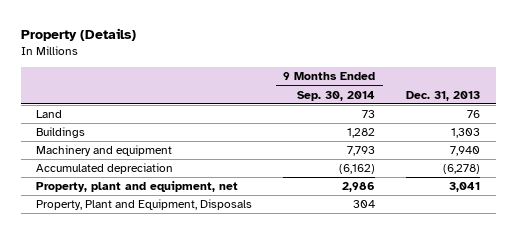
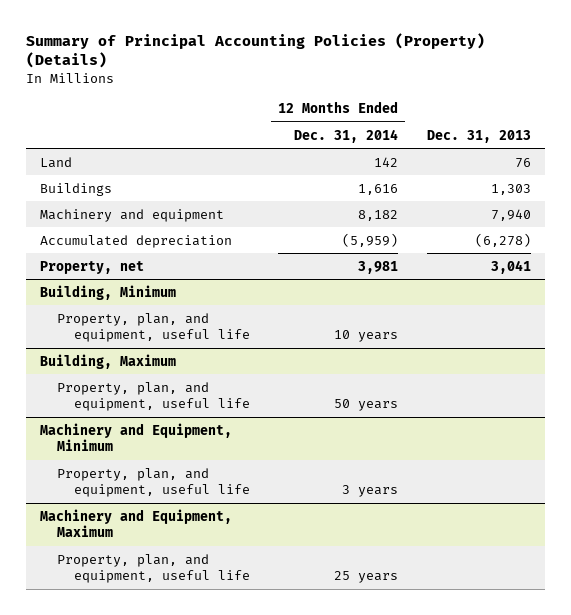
- Property (Details)
+ Summary of Principal Accounting Policies (Property) (Details)
- | 9 Months Ended Sep. 30, 2014 | Dec. 31, 2013
+ | 12 Months Ended Dec. 31, 2014 | Dec. 31, 2013
- Property, plant and equipment, net | 2,986 | 3,041
- Property, Plant and Equipment, Disposals | 304 |
+ Property, net | 3,981 | 3,041
+ Building, Minimum
+ Property, plan, and equipment, useful life | 10 years |
+ Building, Maximum
+ Property, plan, and equipment, useful life | 50 years |
+ Machinery and Equipment, Minimum
+ Property, plan, and equipment, useful life | 3 years |
+ Machinery and Equipment, Maximum
+ Property, plan, and equipment, useful life | 25 years |

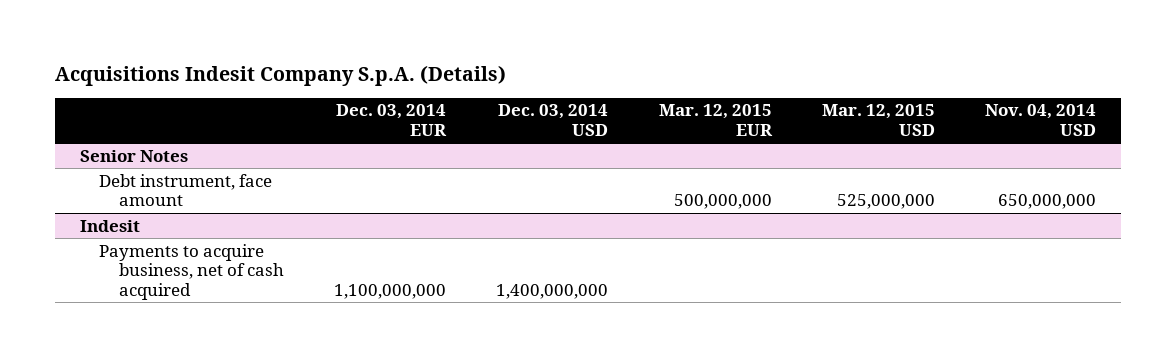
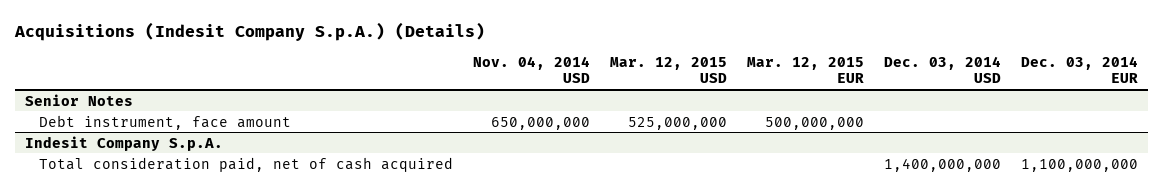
- Acquisitions Indesit Company S.p.A. (Details)
+ Acquisitions (Indesit Company S.p.A.) (Details)
- | Dec. 03, 2014 EUR | Dec. 03, 2014 USD | Mar. 12, 2015 EUR | Mar. 12, 2015 USD | Nov. 04, 2014 USD
+ | Nov. 04, 2014 USD | Mar. 12, 2015 USD | Mar. 12, 2015 EUR | Dec. 03, 2014 USD | Dec. 03, 2014 EUR
- Indesit
- Payments to acquire business, net of cash acquired | 1,100,000,000 | 1,400,000,000 | | |
+ Indesit Company S.p.A.
+ Total consideration paid, net of cash acquired | | | | 1,400,000,000 | 1,100,000,000

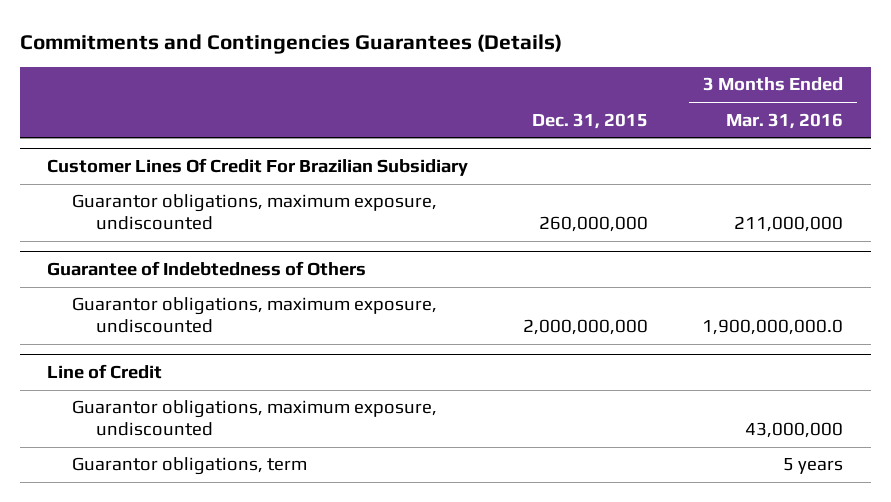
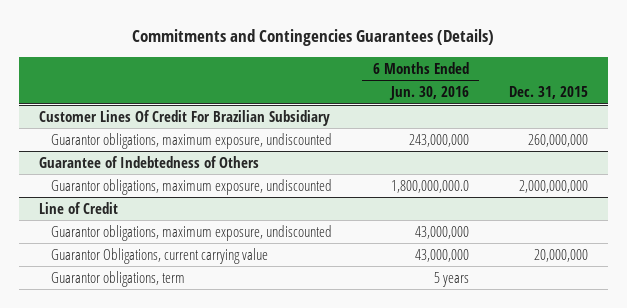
- | Dec. 31, 2015 | 3 Months Ended Mar. 31, 2016
+ | 6 Months Ended Jun. 30, 2016 | Dec. 31, 2015
@ Line of Credit
+ Guarantor Obligations, current carrying value | 43,000,000 | 20,000,000

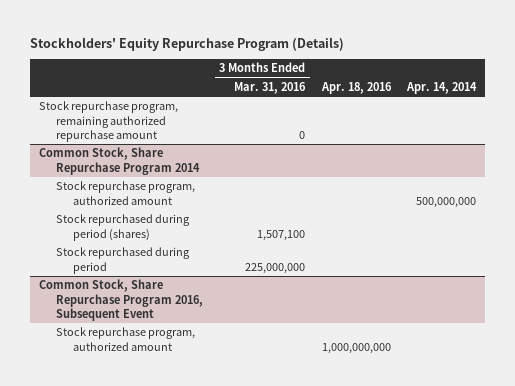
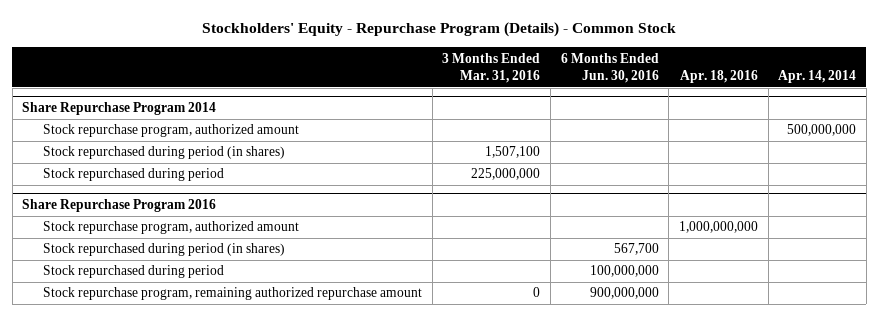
- Stockholders' Equity Repurchase Program (Details)
+ Stockholders' Equity - Repurchase Program (Details) - Common Stock
- | 3 Months Ended Mar. 31, 2016 | Apr. 18, 2016 | Apr. 14, 2014
+ | 3 Months Ended Mar. 31, 2016 | 6 Months Ended Jun. 30, 2016 | Apr. 18, 2016 | Apr. 14, 2014
- Stock repurchase program, remaining authorized repurchase amount | 0 | |
- Common Stock, Share Repurchase Program 2014
+ Share Repurchase Program 2014
- Stock repurchased during period (shares) | 1,507,100 | |
+ Stock repurchased during period (in shares) | 1,507,100 | | |
- Common Stock, Share Repurchase Program 2016, Subsequent Event
+ Share Repurchase Program 2016
+ Stock repurchased during period (in shares) | | 567,700 | |
+ Stock repurchased during period | | 100,000,000 | |
+ Stock repurchase program, remaining authorized repurchase amount | 0 | 900,000,000 | |

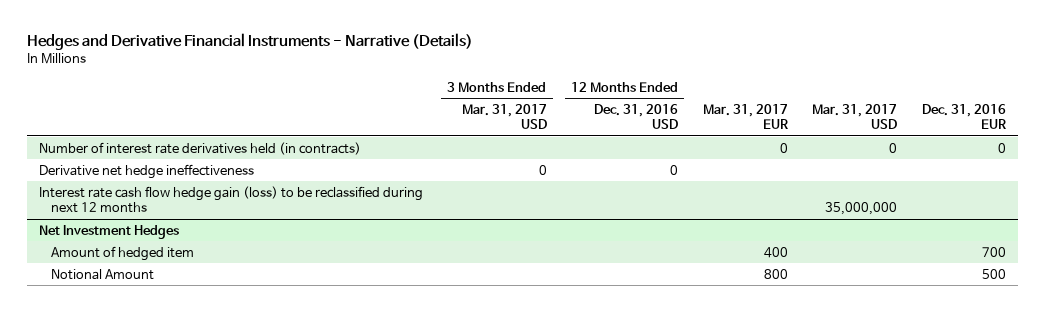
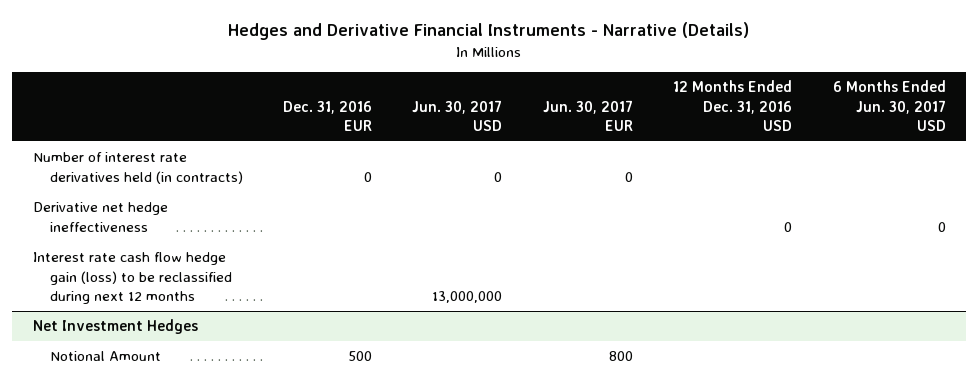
- | 3 Months Ended Mar. 31, 2017 USD | 12 Months Ended Dec. 31, 2016 USD | Mar. 31, 2017 EUR | Mar. 31, 2017 USD | Dec. 31, 2016 EUR
+ | Dec. 31, 2016 EUR | Jun. 30, 2017 USD | Jun. 30, 2017 EUR | 12 Months Ended Dec. 31, 2016 USD | 6 Months Ended Jun. 30, 2017 USD
@ Net Investment Hedges
- Amount of hedged item | | | 400 | | 700

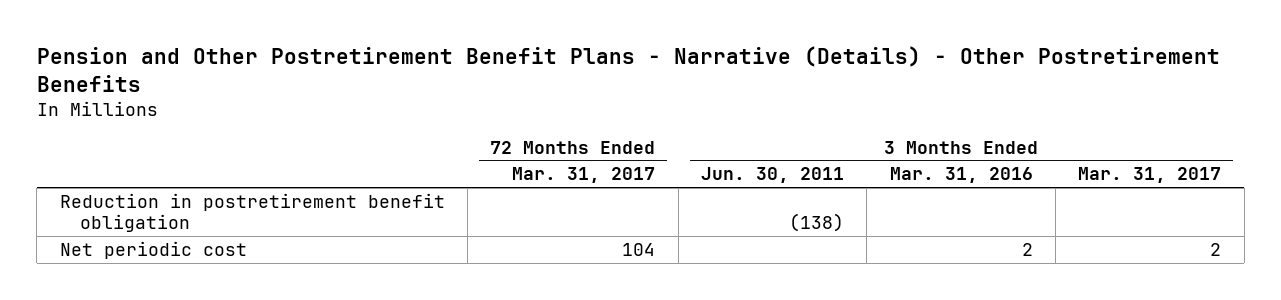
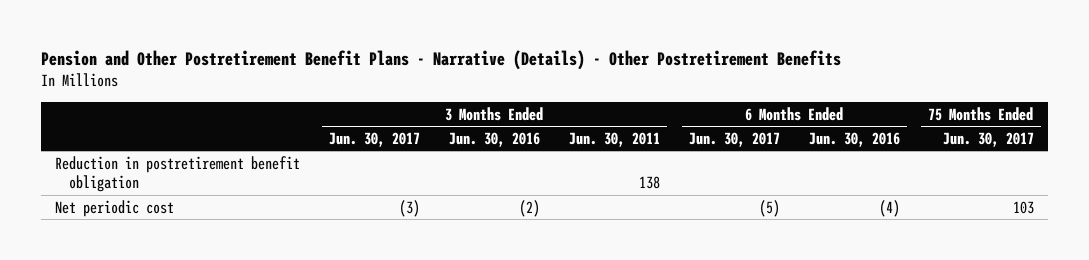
- | 72 Months Ended Mar. 31, 2017 | 3 Months Ended Jun. 30, 2011 | 3 Months Ended Mar. 31, 2016 | 3 Months Ended Mar. 31, 2017
+ | 3 Months Ended Jun. 30, 2017 | 3 Months Ended Jun. 30, 2016 | 3 Months Ended Jun. 30, 2011 | 6 Months Ended Jun. 30, 2017 | 6 Months Ended Jun. 30, 2016 | 75 Months Ended Jun. 30, 2017
- Reduction in postretirement benefit obligation | | (138) | |
+ Reduction in postretirement benefit obligation | | | 138 | | |

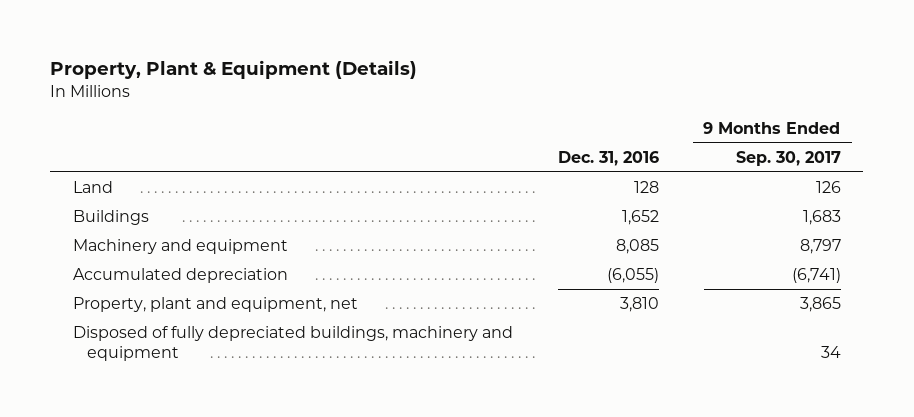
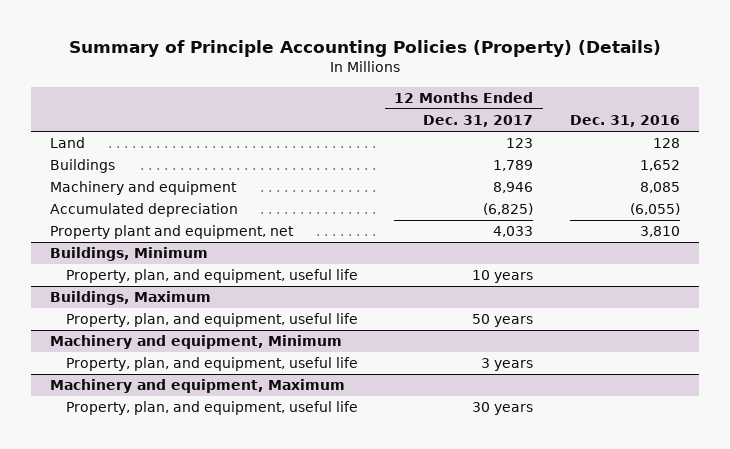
- Property, Plant & Equipment (Details)
+ Summary of Principle Accounting Policies (Property) (Details)
- | Dec. 31, 2016 | 9 Months Ended Sep. 30, 2017
+ | 12 Months Ended Dec. 31, 2017 | Dec. 31, 2016
- Property, plant and equipment, net | 3,810 | 3,865
- Disposed of fully depreciated buildings, machinery and equipment | | 34
+ Property plant and equipment, net | 4,033 | 3,810
+ Buildings, Minimum
+ Property, plan, and equipment, useful life | 10 years |
+ Buildings, Maximum
+ Property, plan, and equipment, useful life | 50 years |
+ Machinery and equipment, Minimum
+ Property, plan, and equipment, useful life | 3 years |
+ Machinery and equipment, Maximum
+ Property, plan, and equipment, useful life | 30 years |

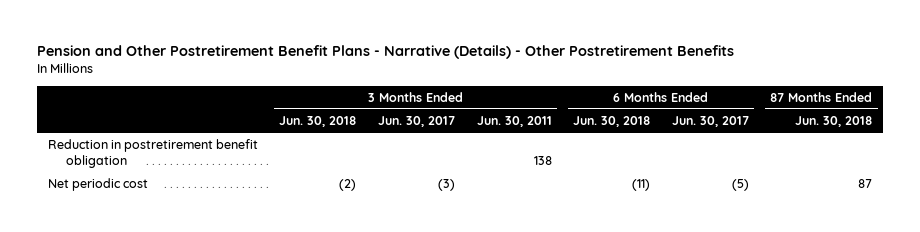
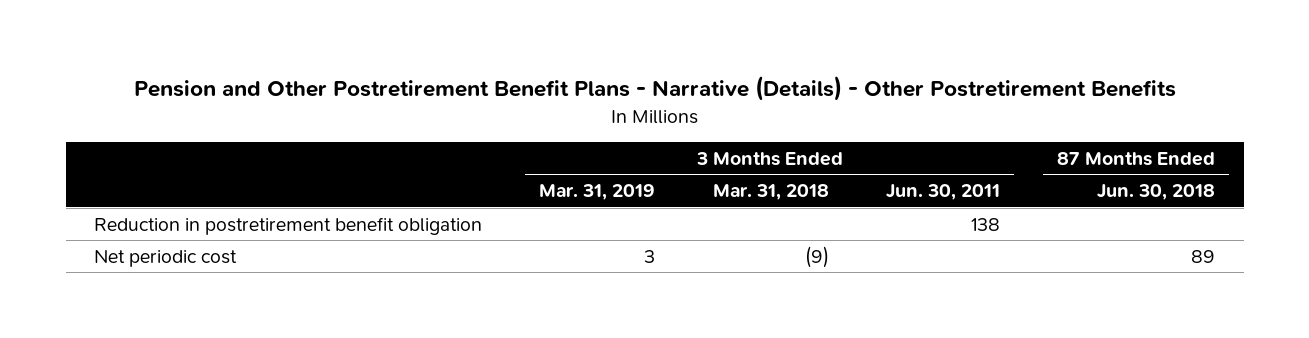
- | 3 Months Ended Jun. 30, 2018 | 3 Months Ended Jun. 30, 2017 | 3 Months Ended Jun. 30, 2011 | 6 Months Ended Jun. 30, 2018 | 6 Months Ended Jun. 30, 2017 | 87 Months Ended Jun. 30, 2018
+ | 3 Months Ended Mar. 31, 2019 | 3 Months Ended Mar. 31, 2018 | 3 Months Ended Jun. 30, 2011 | 87 Months Ended Jun. 30, 2018
- Net periodic cost | (2) | (3) | | (11) | (5) | 87
+ Net periodic cost | 3 | (9) | | 89

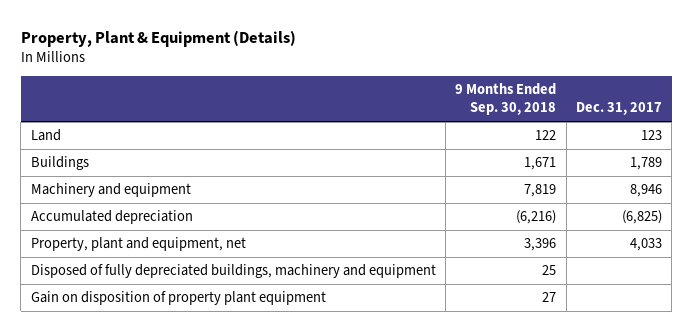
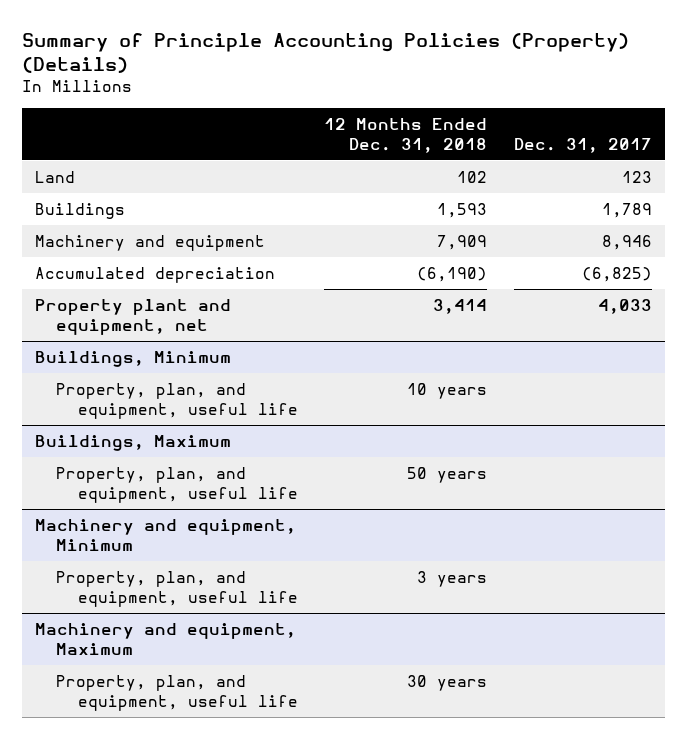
- Property, Plant & Equipment (Details)
+ Summary of Principle Accounting Policies (Property) (Details)
- | 9 Months Ended Sep. 30, 2018 | Dec. 31, 2017
+ | 12 Months Ended Dec. 31, 2018 | Dec. 31, 2017
- Property, plant and equipment, net | 3,396 | 4,033
- Disposed of fully depreciated buildings, machinery and equipment | 25 |
- Gain on disposition of property plant equipment | 27 |
+ Property plant and equipment, net | 3,414 | 4,033
+ Buildings, Minimum
+ Property, plan, and equipment, useful life | 10 years |
+ Buildings, Maximum
+ Property, plan, and equipment, useful life | 50 years |
+ Machinery and equipment, Minimum
+ Property, plan, and equipment, useful life | 3 years |
+ Machinery and equipment, Maximum
+ Property, plan, and equipment, useful life | 30 years |

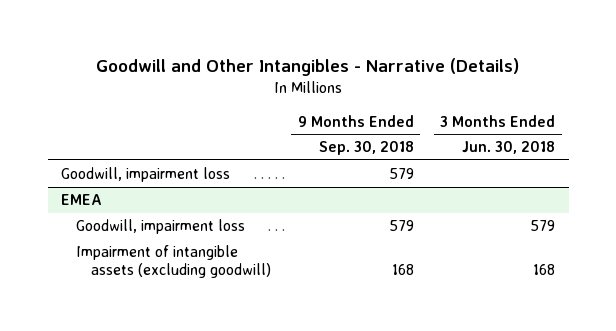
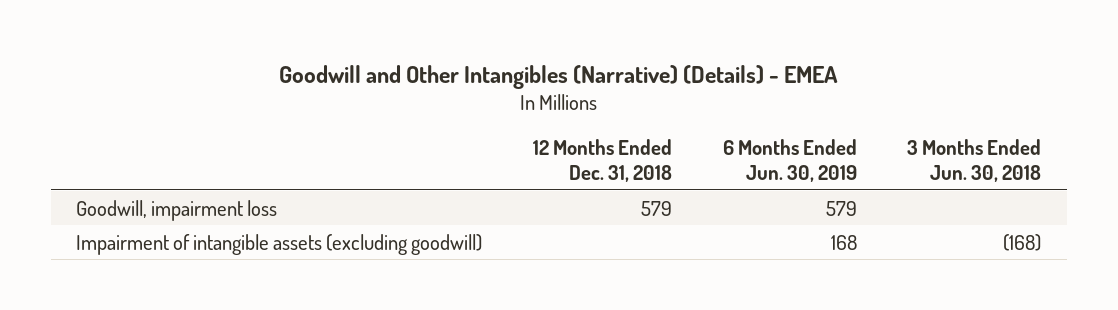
- Goodwill and Other Intangibles - Narrative (Details)
+ Goodwill and Other Intangibles (Narrative) (Details) - EMEA
- | 9 Months Ended Sep. 30, 2018 | 3 Months Ended Jun. 30, 2018
+ | 12 Months Ended Dec. 31, 2018 | 6 Months Ended Jun. 30, 2019 | 3 Months Ended Jun. 30, 2018
- EMEA
- Goodwill, impairment loss | 579 | 579
- Impairment of intangible assets (excluding goodwill) | 168 | 168
+ Impairment of intangible assets (excluding goodwill) | | 168 | (168)

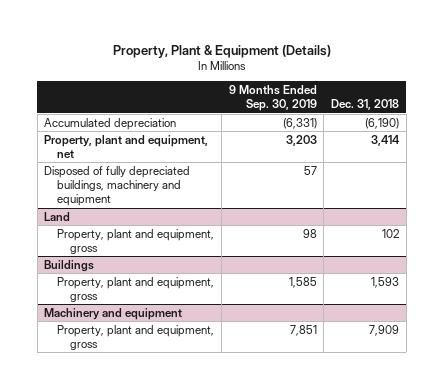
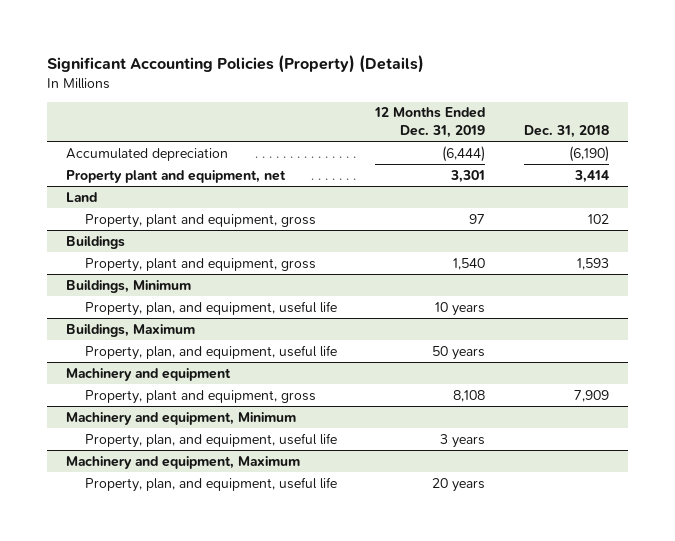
- Property, Plant & Equipment (Details)
+ Significant Accounting Policies (Property) (Details)
- | 9 Months Ended Sep. 30, 2019 | Dec. 31, 2018
+ | 12 Months Ended Dec. 31, 2019 | Dec. 31, 2018
- Property, plant and equipment, net | 3,203 | 3,414
- Disposed of fully depreciated buildings, machinery and equipment | 57 |
+ Property plant and equipment, net | 3,301 | 3,414
+ Buildings, Minimum
+ Property, plan, and equipment, useful life | 10 years |
+ Buildings, Maximum
+ Property, plan, and equipment, useful life | 50 years |
+ Machinery and equipment, Minimum
+ Property, plan, and equipment, useful life | 3 years |
+ Machinery and equipment, Maximum
+ Property, plan, and equipment, useful life | 20 years |

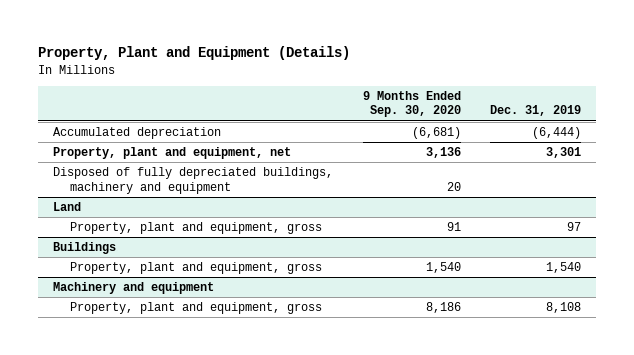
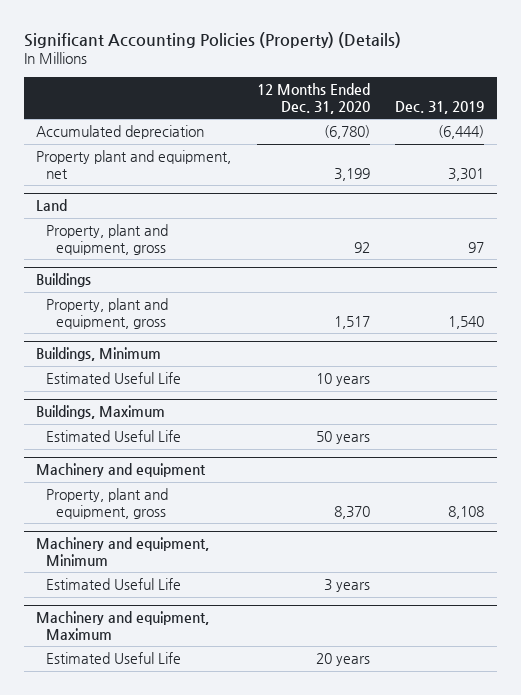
- Property, Plant and Equipment (Details)
+ Significant Accounting Policies (Property) (Details)
- | 9 Months Ended Sep. 30, 2020 | Dec. 31, 2019
+ | 12 Months Ended Dec. 31, 2020 | Dec. 31, 2019
- Property, plant and equipment, net | 3,136 | 3,301
- Disposed of fully depreciated buildings, machinery and equipment | 20 |
+ Property plant and equipment, net | 3,199 | 3,301
+ Buildings, Minimum
+ Estimated Useful Life | 10 years |
+ Buildings, Maximum
+ Estimated Useful Life | 50 years |
+ Machinery and equipment, Minimum
+ Estimated Useful Life | 3 years |
+ Machinery and equipment, Maximum
+ Estimated Useful Life | 20 years |

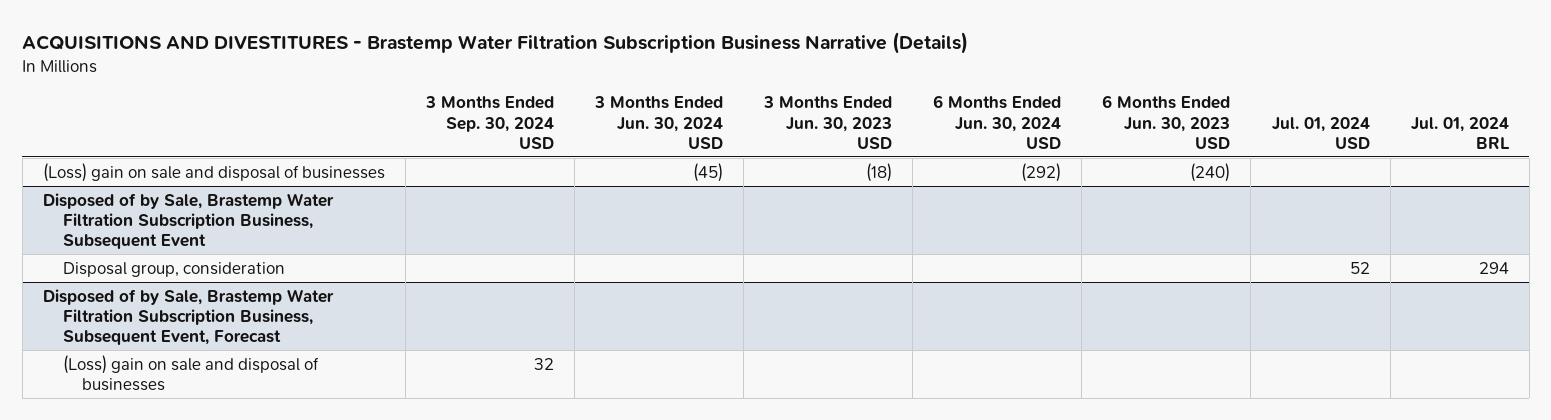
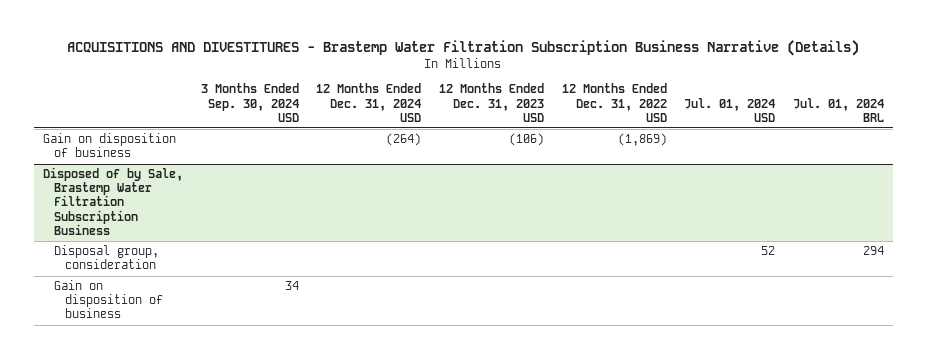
- | 3 Months Ended Sep. 30, 2024 USD | 3 Months Ended Jun. 30, 2024 USD | 3 Months Ended Jun. 30, 2023 USD | 6 Months Ended Jun. 30, 2024 USD | 6 Months Ended Jun. 30, 2023 USD | Jul. 01, 2024 USD | Jul. 01, 2024 BRL
+ | 3 Months Ended Sep. 30, 2024 USD | 12 Months Ended Dec. 31, 2024 USD | 12 Months Ended Dec. 31, 2023 USD | 12 Months Ended Dec. 31, 2022 USD | Jul. 01, 2024 USD | Jul. 01, 2024 BRL
- (Loss) gain on sale and disposal of businesses | | (45) | (18) | (292) | (240) | |
- Disposed of by Sale, Brastemp Water Filtration Subscription Business, Subsequent Event
+ Gain on disposition of business | | (264) | (106) | (1,869) | |
+ Disposed of by Sale, Brastemp Water Filtration Subscription Business
- Disposed of by Sale, Brastemp Water Filtration Subscription Business, Subsequent Event, Forecast
- (Loss) gain on sale and disposal of businesses | 32 | | | | | |
+ Gain on disposition of business | 34 | | | | |

